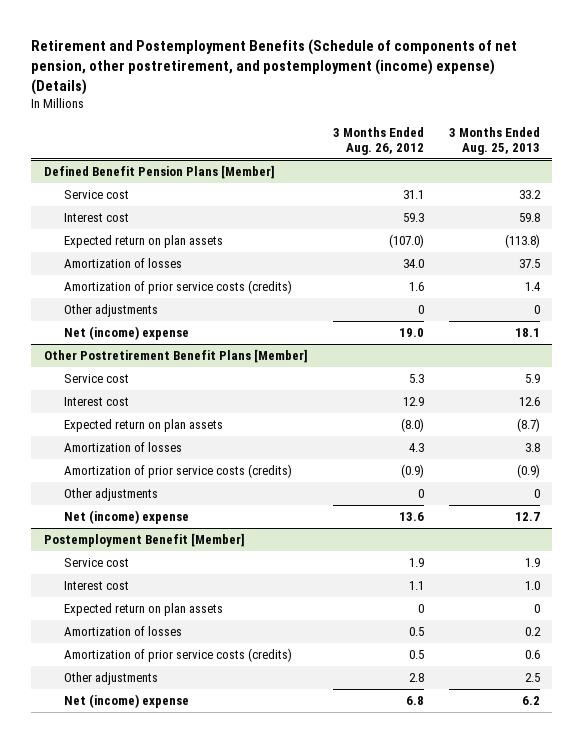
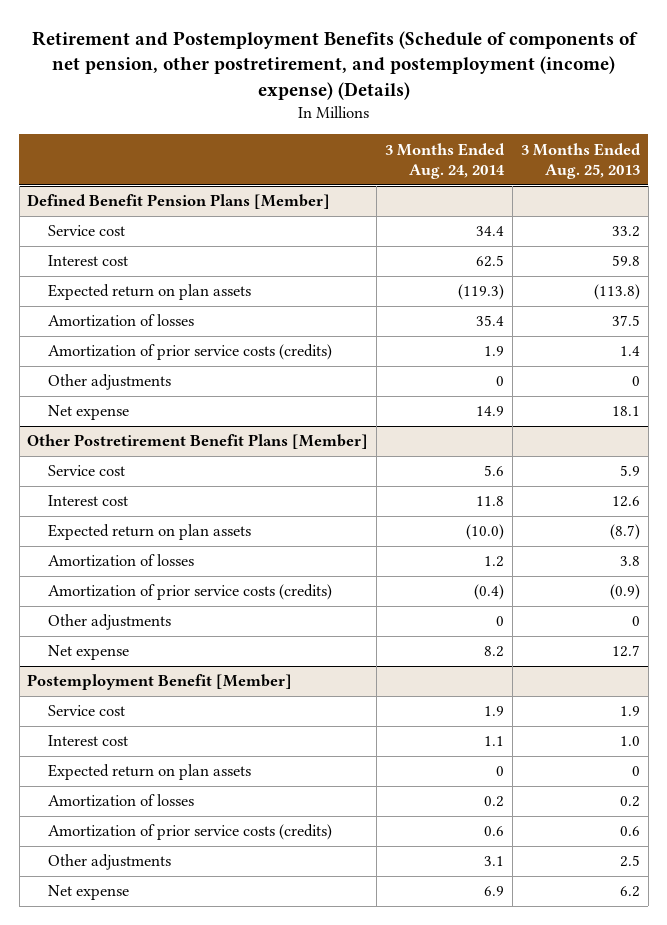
- | 3 Months Ended Aug. 26, 2012 | 3 Months Ended Aug. 25, 2013
+ | 3 Months Ended Aug. 24, 2014 | 3 Months Ended Aug. 25, 2013
@ Defined Benefit Pension Plans [Member]
- Net (income) expense | 19.0 | 18.1
+ Net expense | 14.9 | 18.1
@ Other Postretirement Benefit Plans [Member]
- Net (income) expense | 13.6 | 12.7
+ Net expense | 8.2 | 12.7
@ Postemployment Benefit [Member]
- Net (income) expense | 6.8 | 6.2
+ Net expense | 6.9 | 6.2

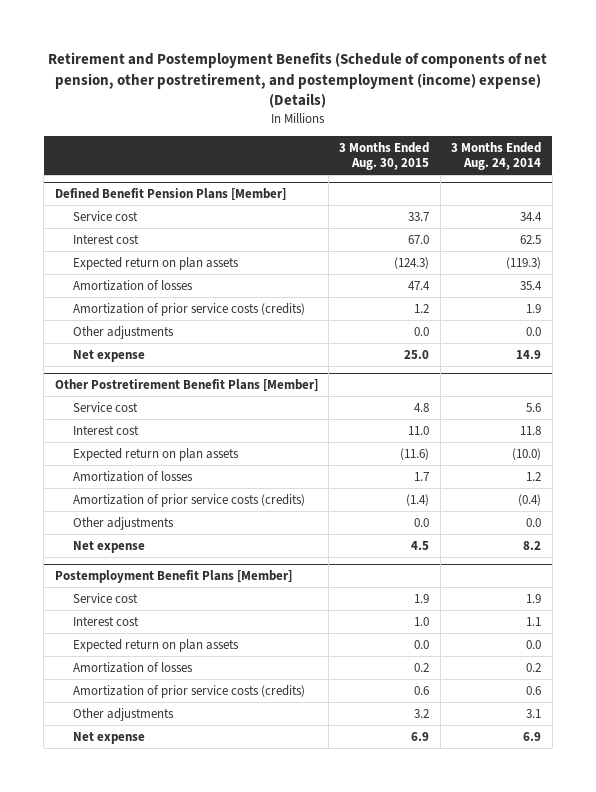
- | 3 Months Ended Aug. 24, 2014 | 3 Months Ended Aug. 25, 2013
+ | 3 Months Ended Aug. 30, 2015 | 3 Months Ended Aug. 24, 2014
@ Defined Benefit Pension Plans [Member]
- Other adjustments | 0 | 0
+ Other adjustments | 0.0 | 0.0
@ Other Postretirement Benefit Plans [Member]
- Other adjustments | 0 | 0
+ Other adjustments | 0.0 | 0.0
- Postemployment Benefit [Member]
+ Postemployment Benefit Plans [Member]
- Expected return on plan assets | 0 | 0
+ Expected return on plan assets | 0.0 | 0.0

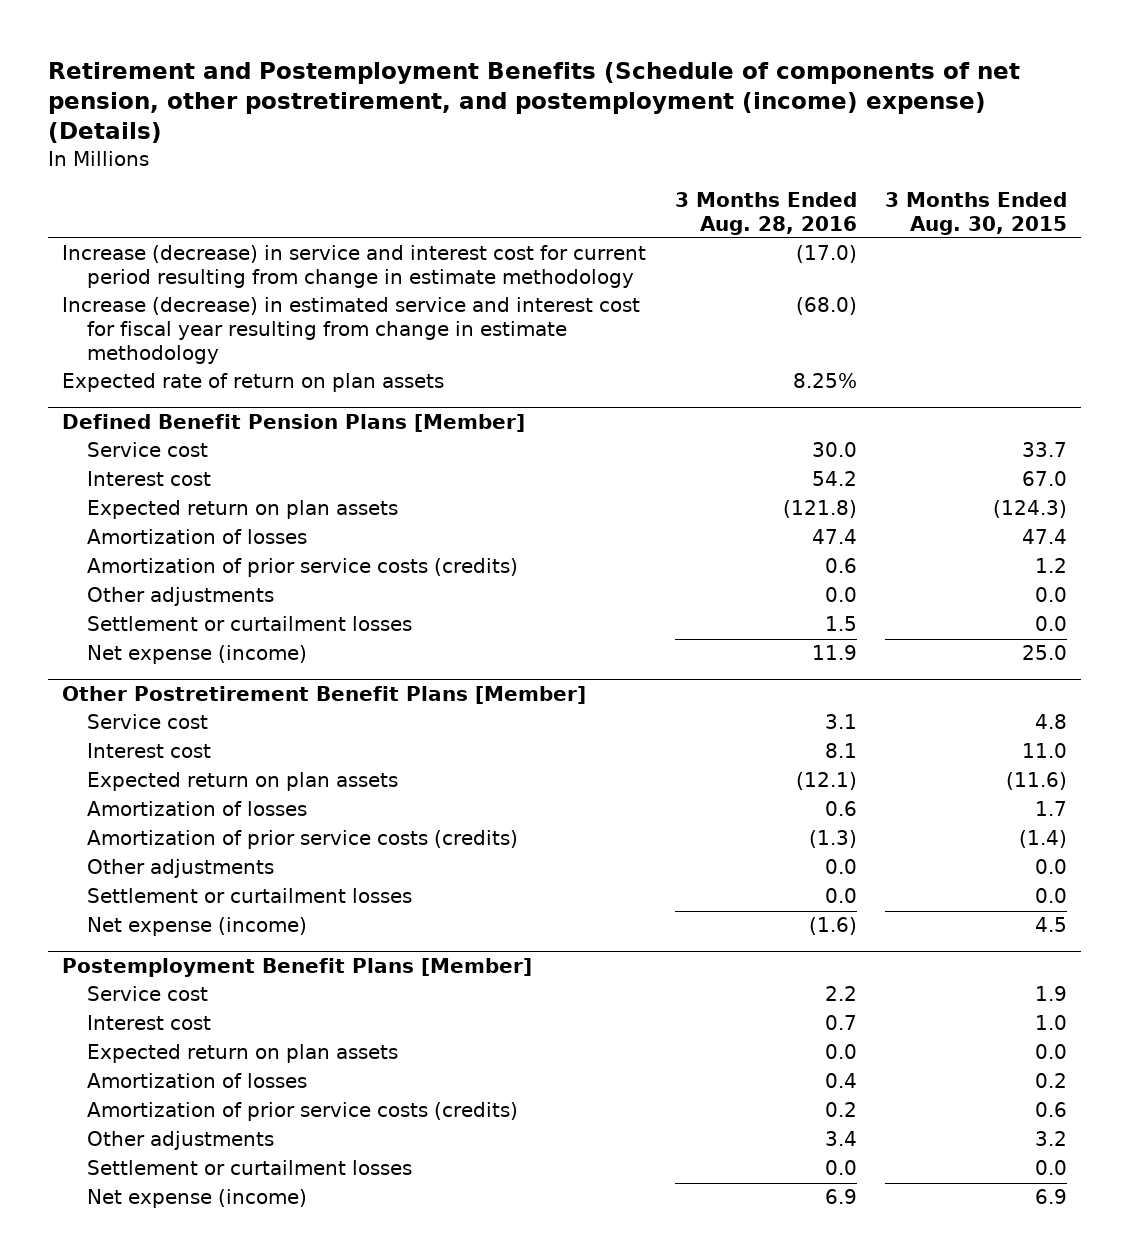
- | 3 Months Ended Aug. 30, 2015 | 3 Months Ended Aug. 24, 2014
+ | 3 Months Ended Aug. 28, 2016 | 3 Months Ended Aug. 30, 2015
+ Increase (decrease) in service and interest cost for current period resulting from change in estimate methodology | (17.0) |
+ Increase (decrease) in estimated service and interest cost for fiscal year resulting from change in estimate methodology | (68.0) |
+ Expected rate of return on plan assets | 8.25% |
@ Defined Benefit Pension Plans [Member]
- Net expense | 25.0 | 14.9
+ Settlement or curtailment losses | 1.5 | 0.0
+ Net expense (income) | 11.9 | 25.0
@ Other Postretirement Benefit Plans [Member]
- Net expense | 4.5 | 8.2
+ Settlement or curtailment losses | 0.0 | 0.0
+ Net expense (income) | (1.6) | 4.5
@ Postemployment Benefit Plans [Member]
- Net expense | 6.9 | 6.9
+ Settlement or curtailment losses | 0.0 | 0.0
+ Net expense (income) | 6.9 | 6.9

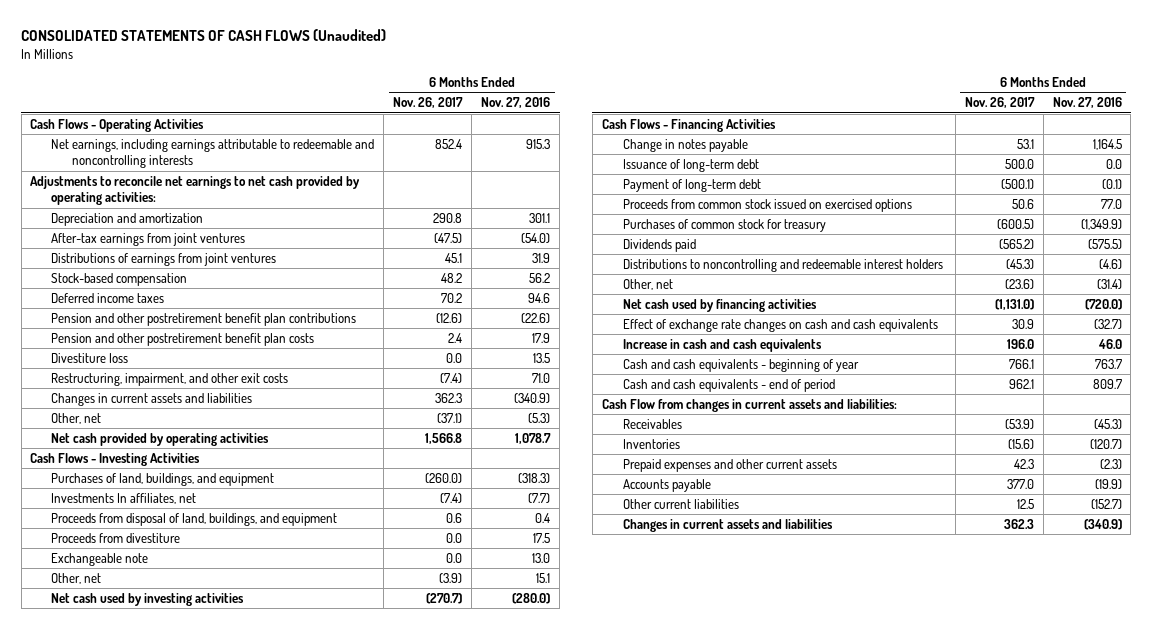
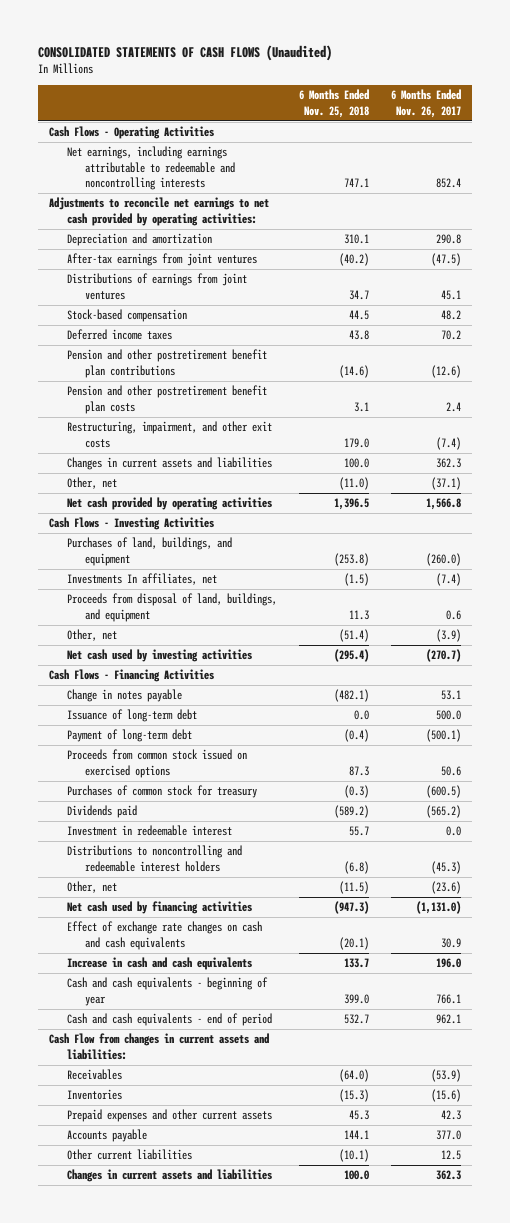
- | 6 Months Ended Nov. 26, 2017 | 6 Months Ended Nov. 27, 2016
+ | 6 Months Ended Nov. 25, 2018 | 6 Months Ended Nov. 26, 2017
- Divestiture loss | 0.0 | 13.5
- Proceeds from divestiture | 0.0 | 17.5
- Exchangeable note | 0.0 | 13.0
+ Investment in redeemable interest | 55.7 | 0.0

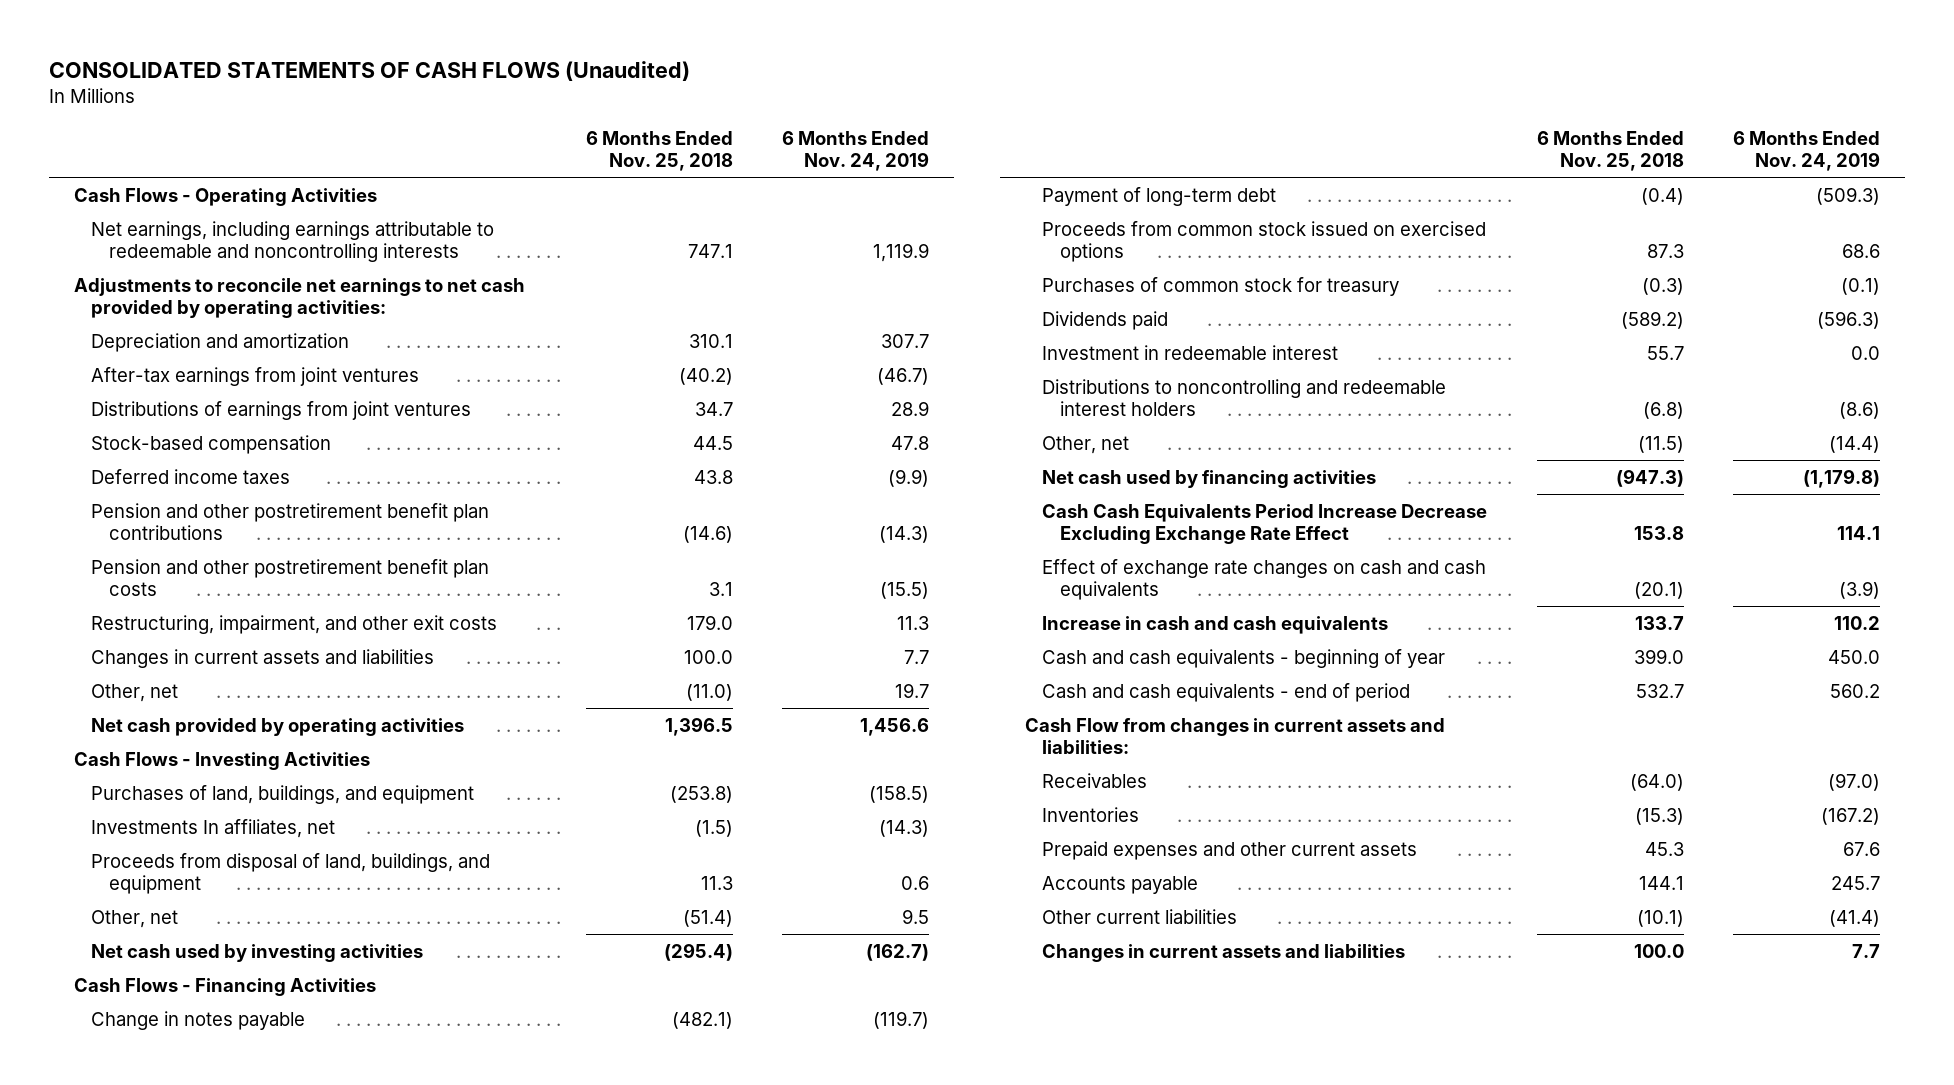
- | 6 Months Ended Nov. 25, 2018 | 6 Months Ended Nov. 26, 2017
+ | 6 Months Ended Nov. 25, 2018 | 6 Months Ended Nov. 24, 2019
- Issuance of long-term debt | 0.0 | 500.0
+ Cash Cash Equivalents Period Increase Decrease Excluding Exchange Rate Effect | 153.8 | 114.1

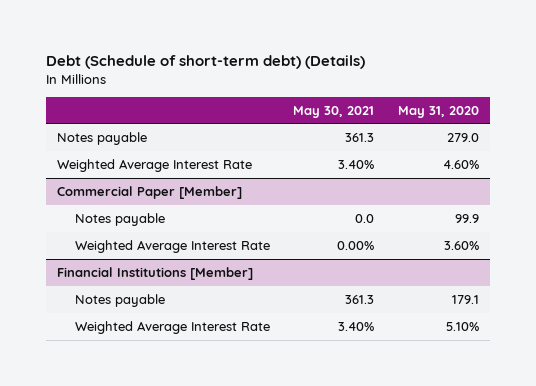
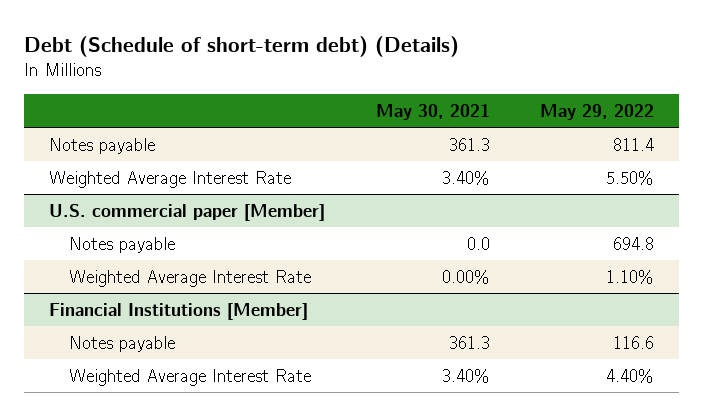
- | May 30, 2021 | May 31, 2020
+ | May 30, 2021 | May 29, 2022
- Commercial Paper [Member]
+ U.S. commercial paper [Member]

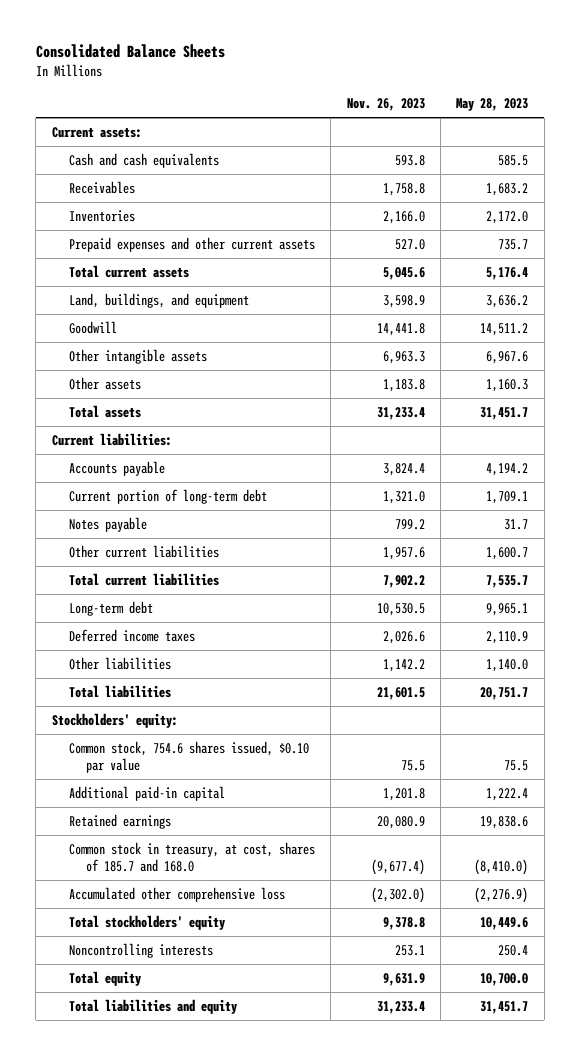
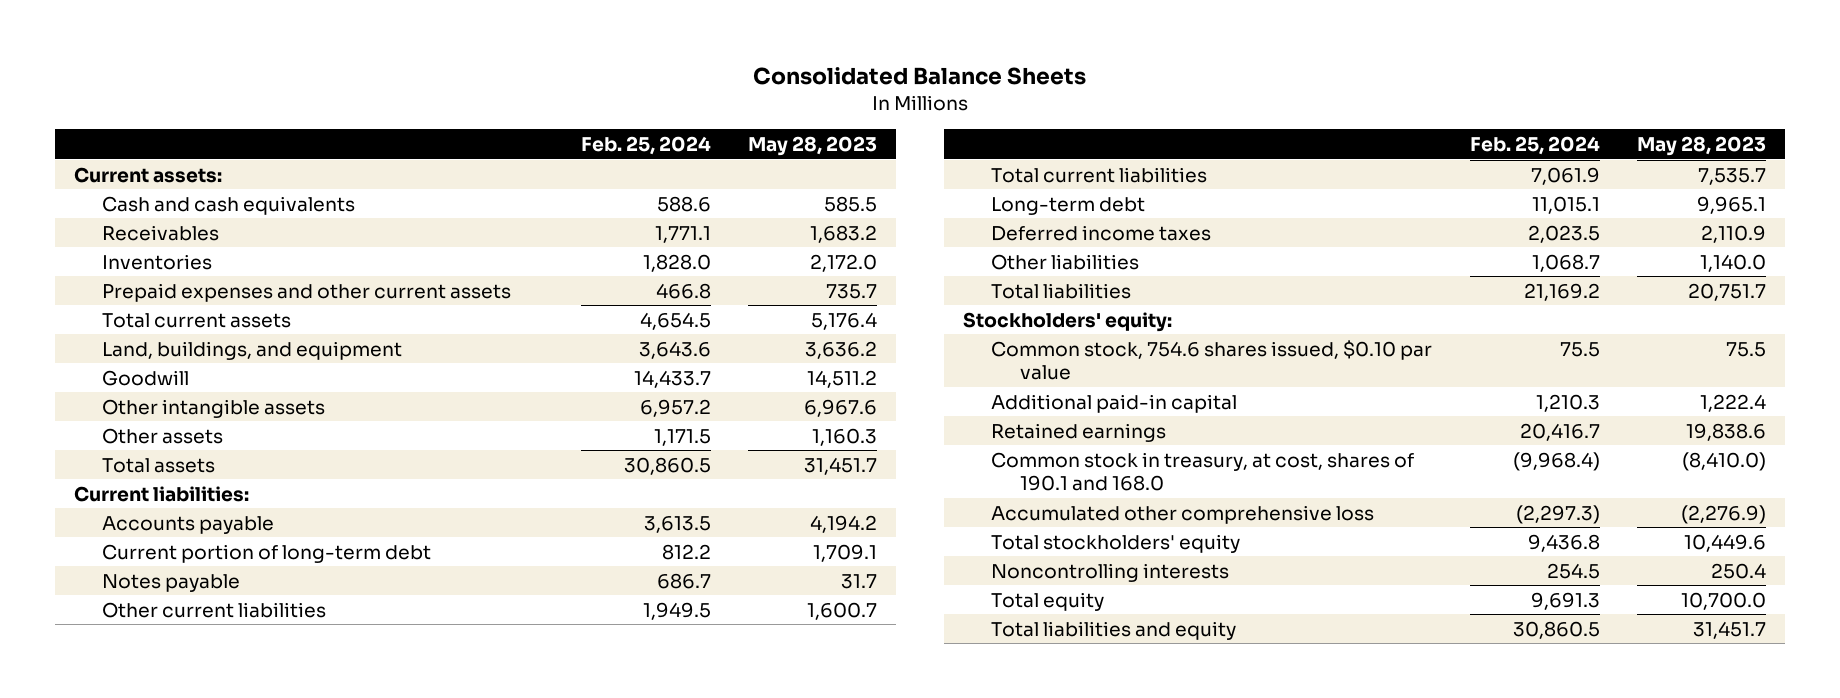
- | Nov. 26, 2023 | May 28, 2023
+ | Feb. 25, 2024 | May 28, 2023
- Common stock in treasury, at cost, shares of 185.7 and 168.0 | (9,677.4) | (8,410.0)
+ Common stock in treasury, at cost, shares of 190.1 and 168.0 | (9,968.4) | (8,410.0)

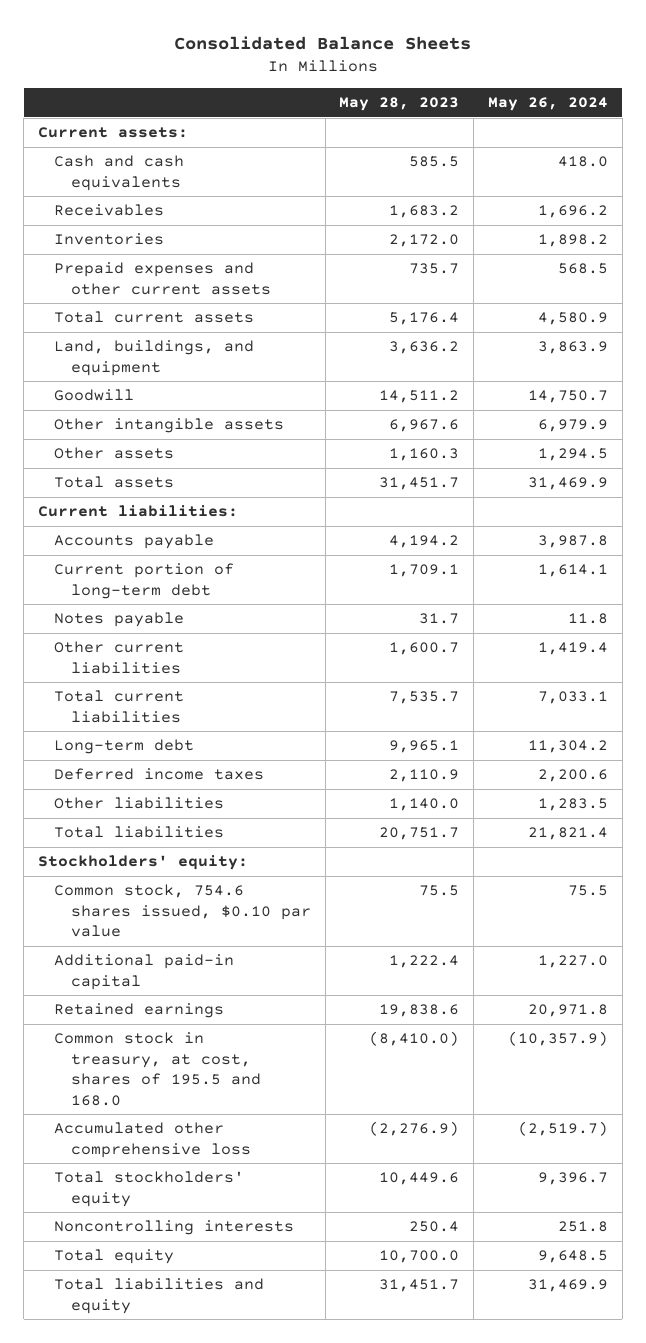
- | Feb. 25, 2024 | May 28, 2023
+ | May 28, 2023 | May 26, 2024
- Common stock in treasury, at cost, shares of 190.1 and 168.0 | (9,968.4) | (8,410.0)
+ Common stock in treasury, at cost, shares of 195.5 and 168.0 | (8,410.0) | (10,357.9)

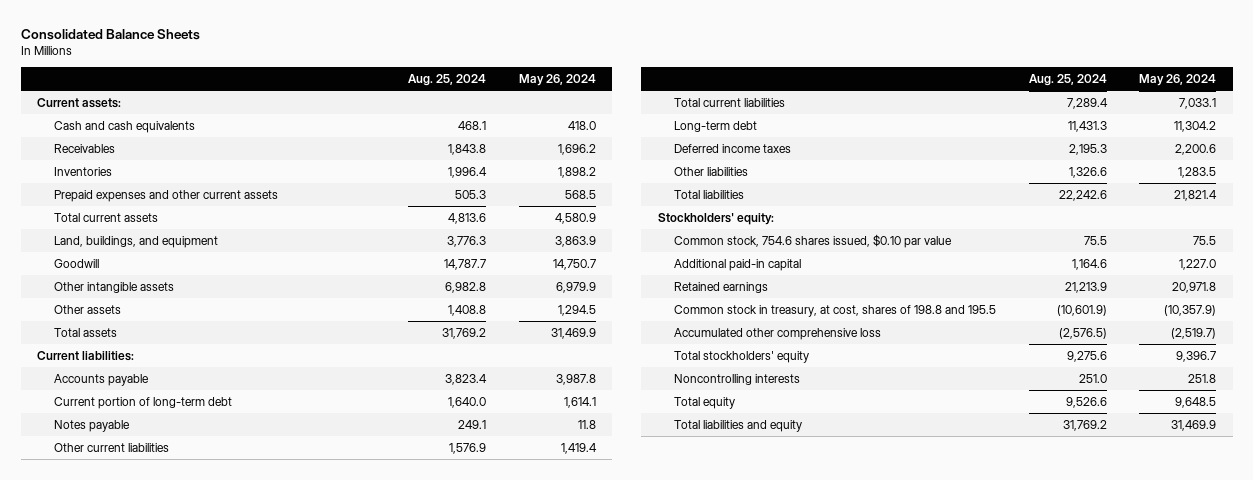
- | May 28, 2023 | May 26, 2024
+ | Aug. 25, 2024 | May 26, 2024
- Common stock in treasury, at cost, shares of 195.5 and 168.0 | (8,410.0) | (10,357.9)
+ Common stock in treasury, at cost, shares of 198.8 and 195.5 | (10,601.9) | (10,357.9)

